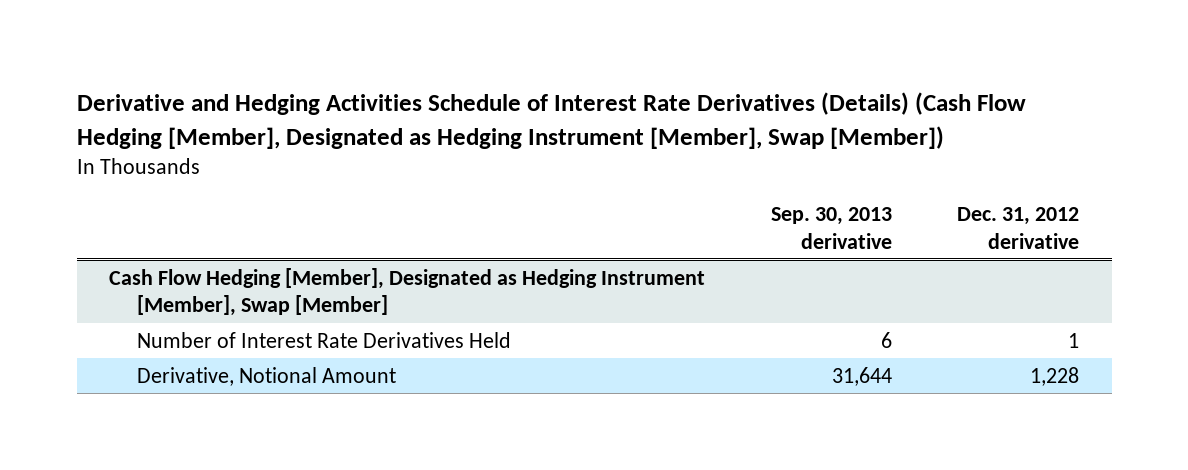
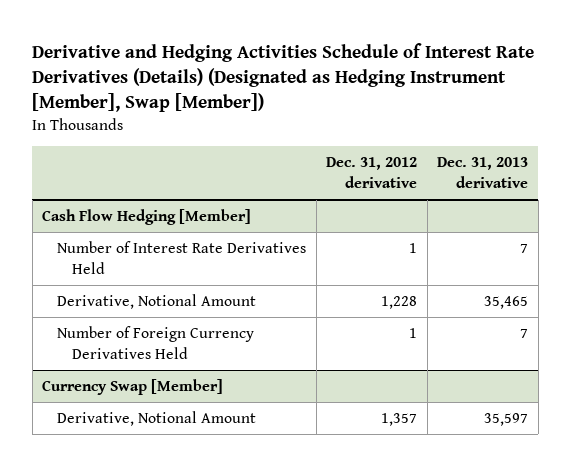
- Derivative and Hedging Activities Schedule of Interest Rate Derivatives (Details) (Cash Flow Hedging [Member], Designated as Hedging Instrument [Member], Swap [Member])
+ Derivative and Hedging Activities Schedule of Interest Rate Derivatives (Details) (Designated as Hedging Instrument [Member], Swap [Member])
- | Sep. 30, 2013 derivative | Dec. 31, 2012 derivative
+ | Dec. 31, 2012 derivative | Dec. 31, 2013 derivative
- Cash Flow Hedging [Member], Designated as Hedging Instrument [Member], Swap [Member]
+ Cash Flow Hedging [Member]
+ Number of Foreign Currency Derivatives Held | 1 | 7
+ Currency Swap [Member]
+ Derivative, Notional Amount | 1,357 | 35,597

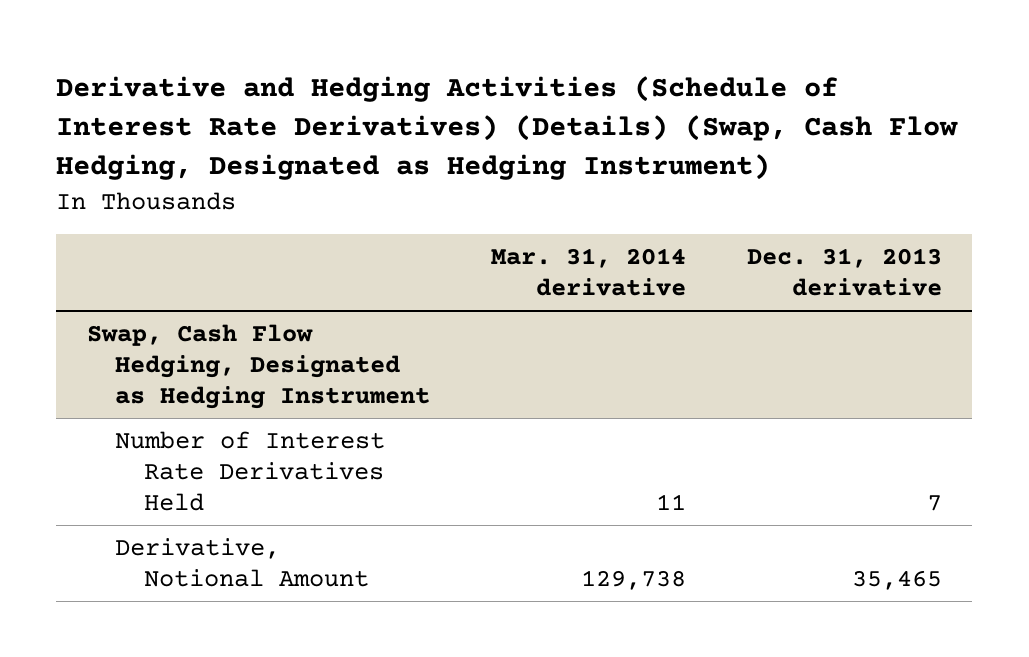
- Derivative and Hedging Activities Schedule of Interest Rate Derivatives (Details) (Designated as Hedging Instrument [Member], Swap [Member])
+ Derivative and Hedging Activities (Schedule of Interest Rate Derivatives) (Details) (Swap, Cash Flow Hedging, Designated as Hedging Instrument)
- | Dec. 31, 2012 derivative | Dec. 31, 2013 derivative
+ | Mar. 31, 2014 derivative | Dec. 31, 2013 derivative
- Cash Flow Hedging [Member]
+ Swap, Cash Flow Hedging, Designated as Hedging Instrument
- Number of Foreign Currency Derivatives Held | 1 | 7
- Currency Swap [Member]
- Derivative, Notional Amount | 1,357 | 35,597

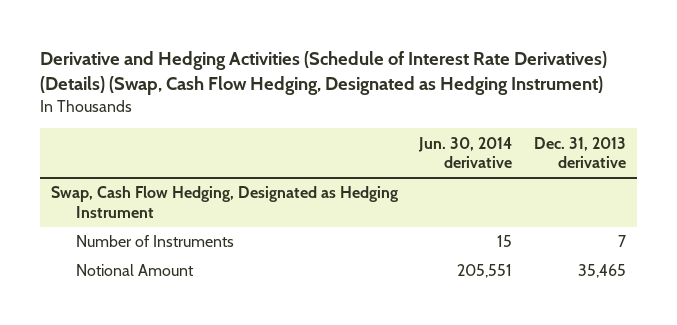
- | Mar. 31, 2014 derivative | Dec. 31, 2013 derivative
+ | Jun. 30, 2014 derivative | Dec. 31, 2013 derivative
@ Swap, Cash Flow Hedging, Designated as Hedging Instrument
- Number of Interest Rate Derivatives Held | 11 | 7
- Derivative, Notional Amount | 129,738 | 35,465
+ Number of Instruments | 15 | 7
+ Notional Amount | 205,551 | 35,465

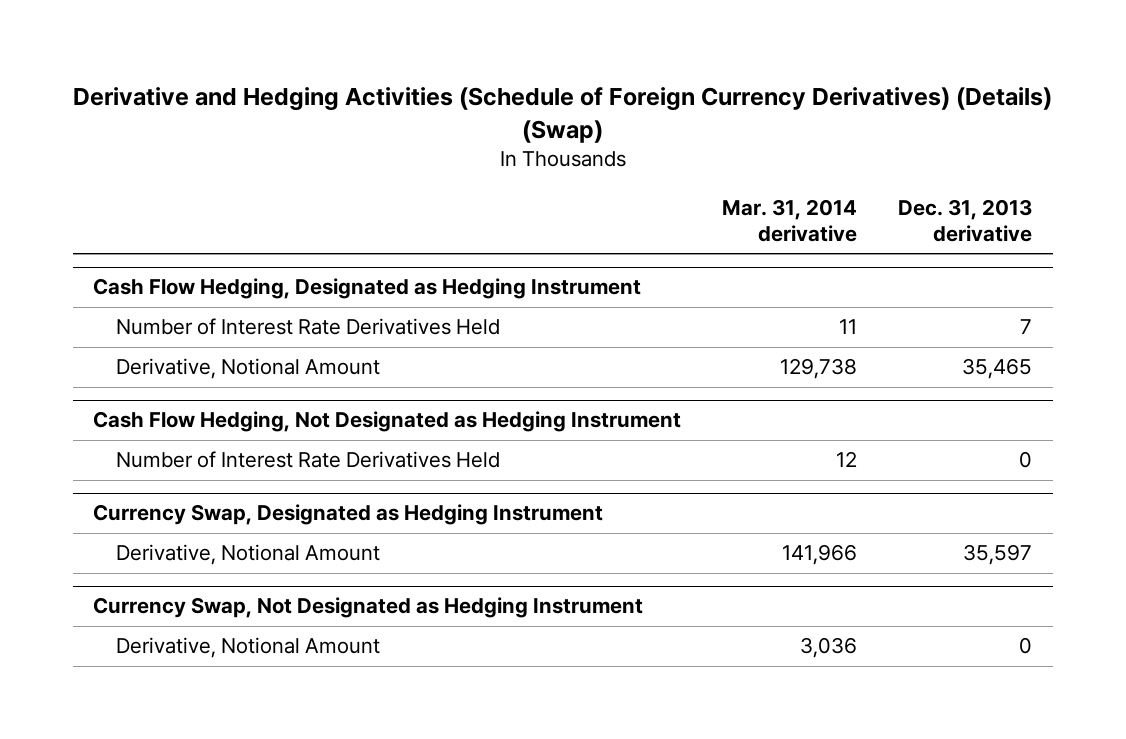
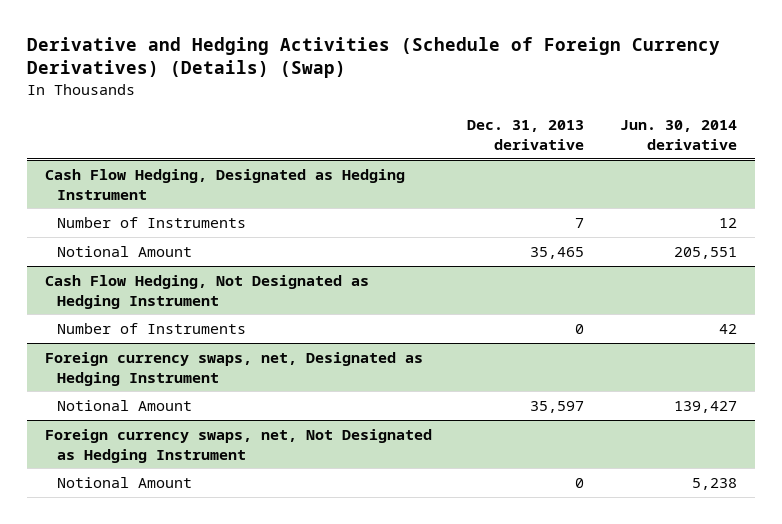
- | Mar. 31, 2014 derivative | Dec. 31, 2013 derivative
+ | Dec. 31, 2013 derivative | Jun. 30, 2014 derivative
@ Cash Flow Hedging, Designated as Hedging Instrument
- Number of Interest Rate Derivatives Held | 11 | 7
- Derivative, Notional Amount | 129,738 | 35,465
+ Number of Instruments | 7 | 12
+ Notional Amount | 35,465 | 205,551
@ Cash Flow Hedging, Not Designated as Hedging Instrument
- Number of Interest Rate Derivatives Held | 12 | 0
- Currency Swap, Designated as Hedging Instrument
- Derivative, Notional Amount | 141,966 | 35,597
- Currency Swap, Not Designated as Hedging Instrument
- Derivative, Notional Amount | 3,036 | 0
@ Cash Flow Hedging, Not Designated as Hedging Instrument
+ Number of Instruments | 0 | 42
+ Foreign currency swaps, net, Designated as Hedging Instrument
+ Notional Amount | 35,597 | 139,427
+ Foreign currency swaps, net, Not Designated as Hedging Instrument
+ Notional Amount | 0 | 5,238

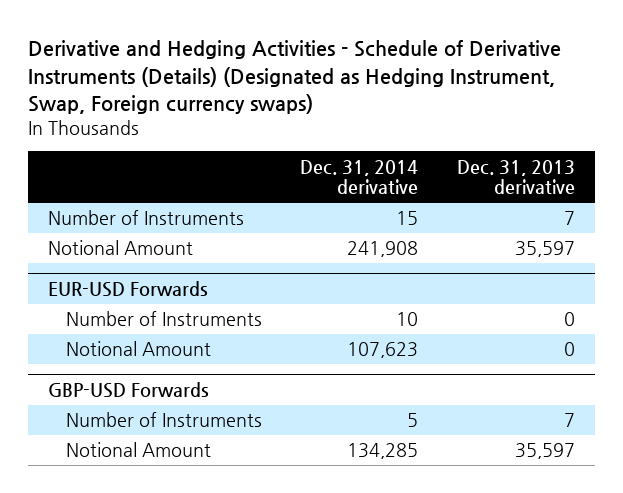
- Derivative and Hedging Activities (Schedule of Foreign Currency Derivatives) (Details) (Swap)
+ Derivative and Hedging Activities - Schedule of Derivative Instruments (Details) (Designated as Hedging Instrument, Swap, Foreign currency swaps)
- | Dec. 31, 2013 derivative | Jun. 30, 2014 derivative
+ | Dec. 31, 2014 derivative | Dec. 31, 2013 derivative
- Cash Flow Hedging, Designated as Hedging Instrument
- Notional Amount | 35,465 | 205,551
- Cash Flow Hedging, Not Designated as Hedging Instrument
- Number of Instruments | 0 | 42
- Foreign currency swaps, net, Designated as Hedging Instrument
- Foreign currency swaps, net, Not Designated as Hedging Instrument
+ EUR-USD Forwards
+ Number of Instruments | 10 | 0
+ GBP-USD Forwards
+ Number of Instruments | 5 | 7
+ Notional Amount | 134,285 | 35,597

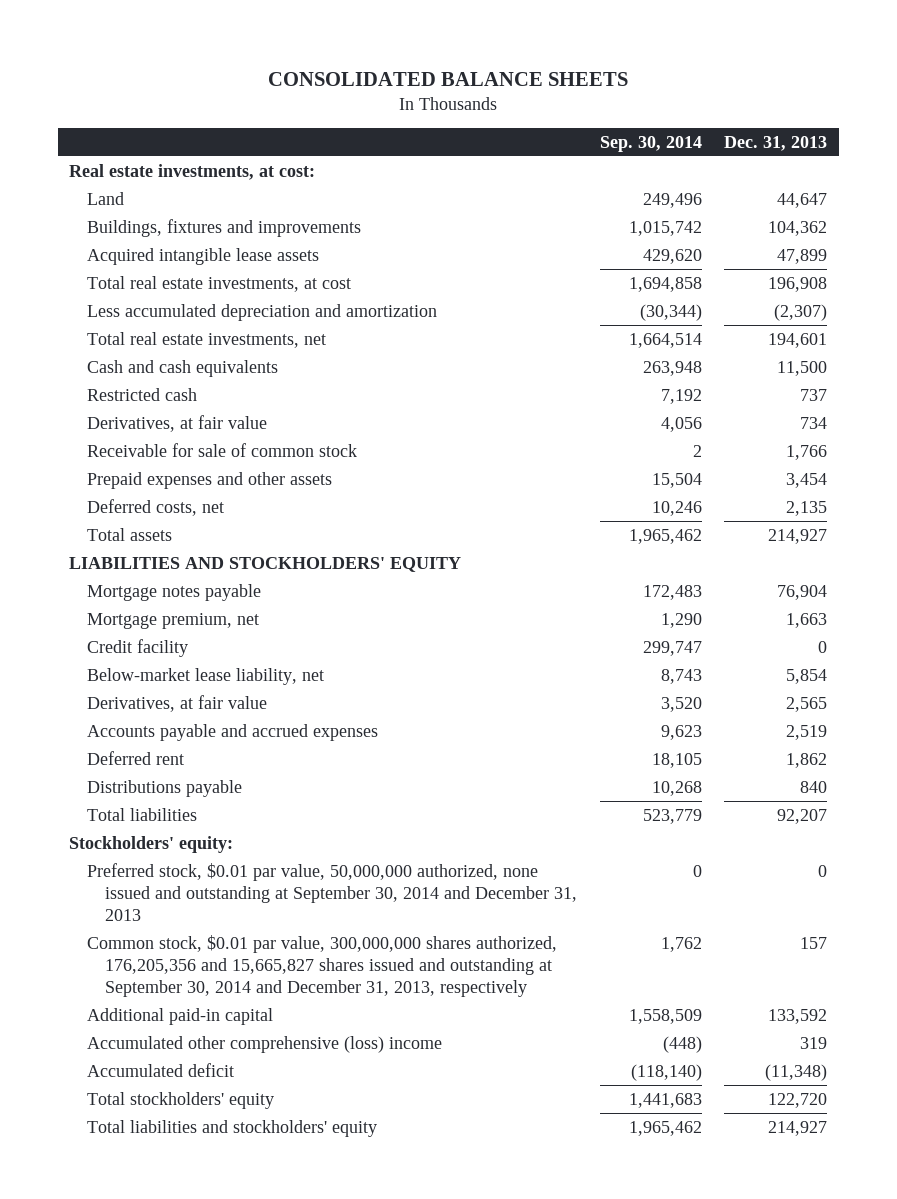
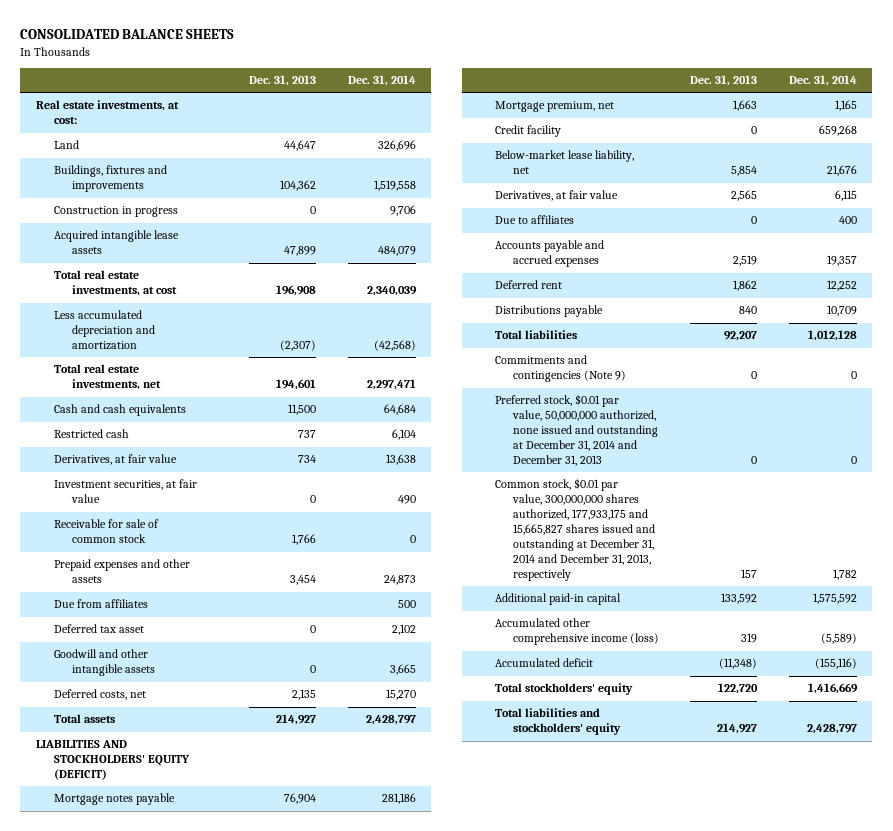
- | Sep. 30, 2014 | Dec. 31, 2013
+ | Dec. 31, 2013 | Dec. 31, 2014
+ Construction in progress | 0 | 9,706
+ Investment securities, at fair value | 0 | 490
+ Due from affiliates | | 500
+ Deferred tax asset | 0 | 2,102
+ Goodwill and other intangible assets | 0 | 3,665
- LIABILITIES AND STOCKHOLDERS' EQUITY
+ LIABILITIES AND STOCKHOLDERS' EQUITY (DEFICIT)
+ Due to affiliates | 0 | 400
- Stockholders' equity:
- Preferred stock, $0.01 par value, 50,000,000 authorized, none issued and outstanding at September 30, 2014 and December 31, 2013 | 0 | 0
- Common stock, $0.01 par value, 300,000,000 shares authorized, 176,205,356 and 15,665,827 shares issued and outstanding at September 30, 2014 and December 31, 2013, respectively | 1,762 | 157
+ Commitments and contingencies (Note 9) | 0 | 0
+ Preferred stock, $0.01 par value, 50,000,000 authorized, none issued and outstanding at December 31, 2014 and December 31, 2013 | 0 | 0
+ Common stock, $0.01 par value, 300,000,000 shares authorized, 177,933,175 and 15,665,827 shares issued and outstanding at December 31, 2014 and December 31, 2013, respectively | 157 | 1,782
- Accumulated other comprehensive (loss) income | (448) | 319
+ Accumulated other comprehensive income (loss) | 319 | (5,589)

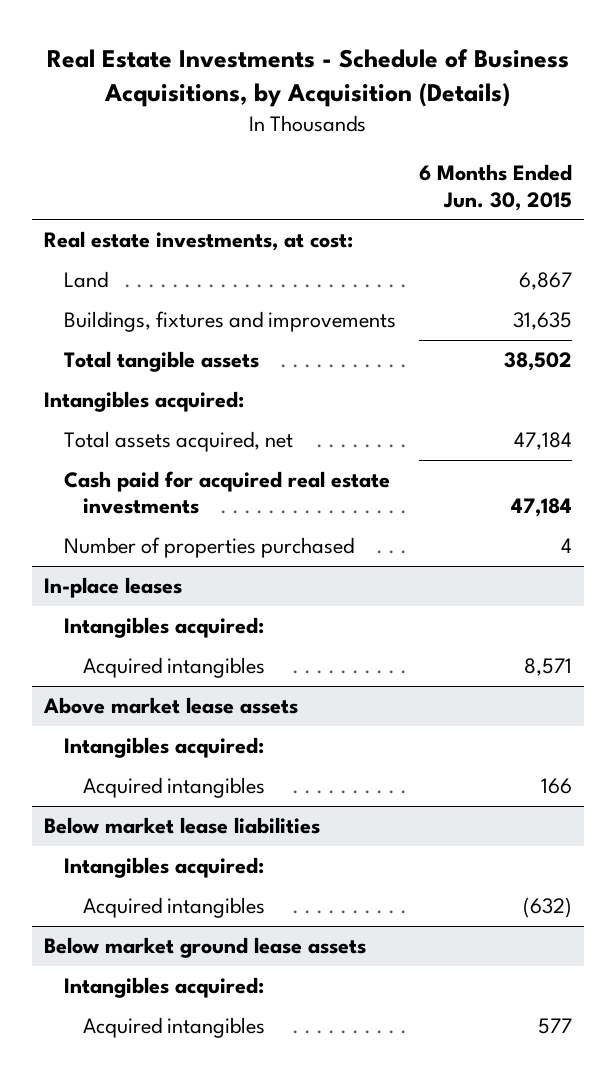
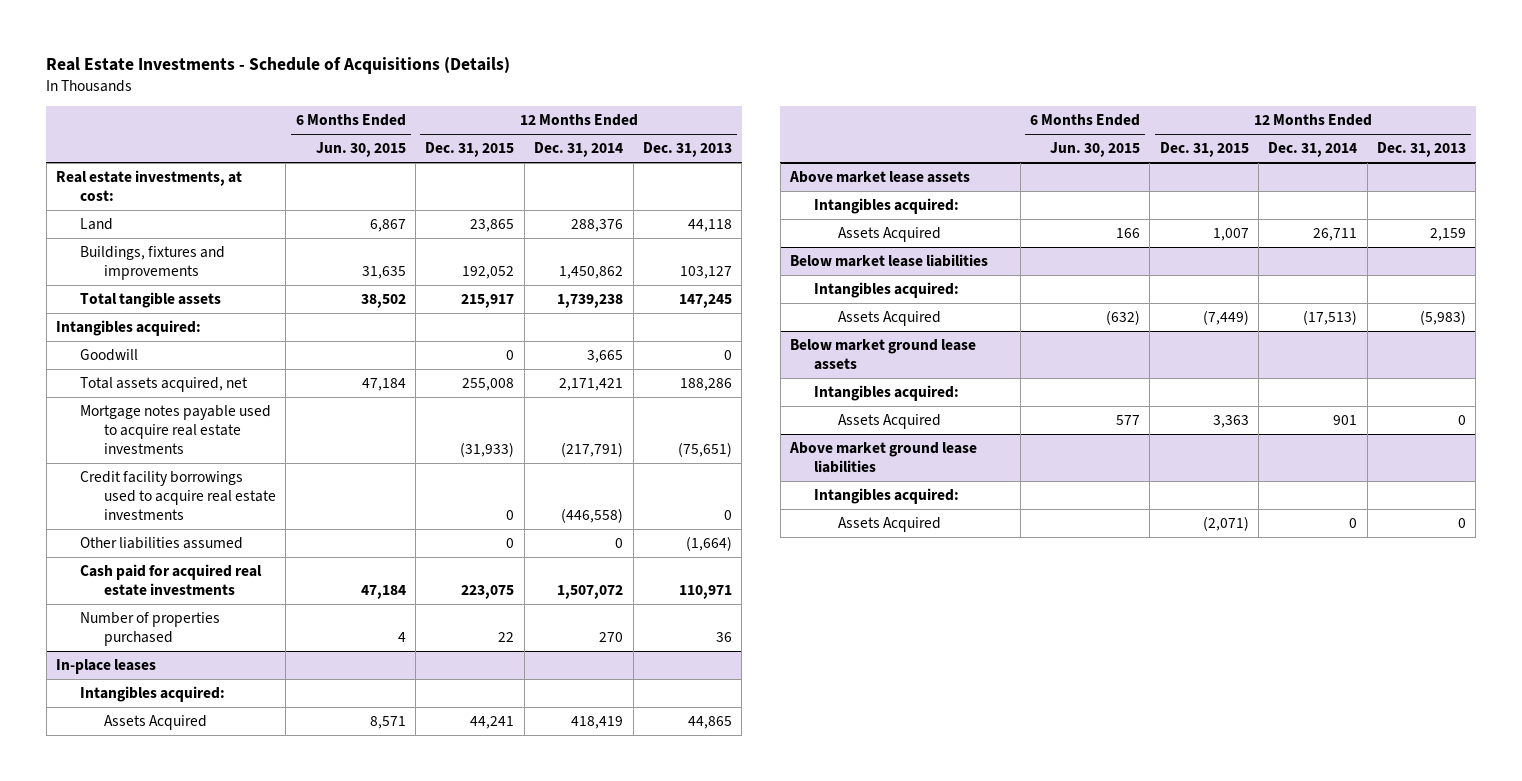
- Real Estate Investments - Schedule of Business Acquisitions, by Acquisition (Details)
+ Real Estate Investments - Schedule of Acquisitions (Details)
- | 6 Months Ended Jun. 30, 2015
+ | 6 Months Ended Jun. 30, 2015 | 12 Months Ended Dec. 31, 2015 | 12 Months Ended Dec. 31, 2014 | 12 Months Ended Dec. 31, 2013
+ Goodwill | | 0 | 3,665 | 0
+ Mortgage notes payable used to acquire real estate investments | | (31,933) | (217,791) | (75,651)
+ Credit facility borrowings used to acquire real estate investments | | 0 | (446,558) | 0
+ Other liabilities assumed | | 0 | 0 | (1,664)
@ In-place leases
- Acquired intangibles | 8,571
+ Assets Acquired | 8,571 | 44,241 | 418,419 | 44,865
@ Above market lease assets
- Acquired intangibles | 166
+ Assets Acquired | 166 | 1,007 | 26,711 | 2,159
@ Below market lease liabilities
- Acquired intangibles | (632)
+ Assets Acquired | (632) | (7,449) | (17,513) | (5,983)
@ Below market ground lease assets
- Acquired intangibles | 577
+ Assets Acquired | 577 | 3,363 | 901 | 0
+ Above market ground lease liabilities
+ Intangibles acquired:
+ Assets Acquired | | (2,071) | 0 | 0

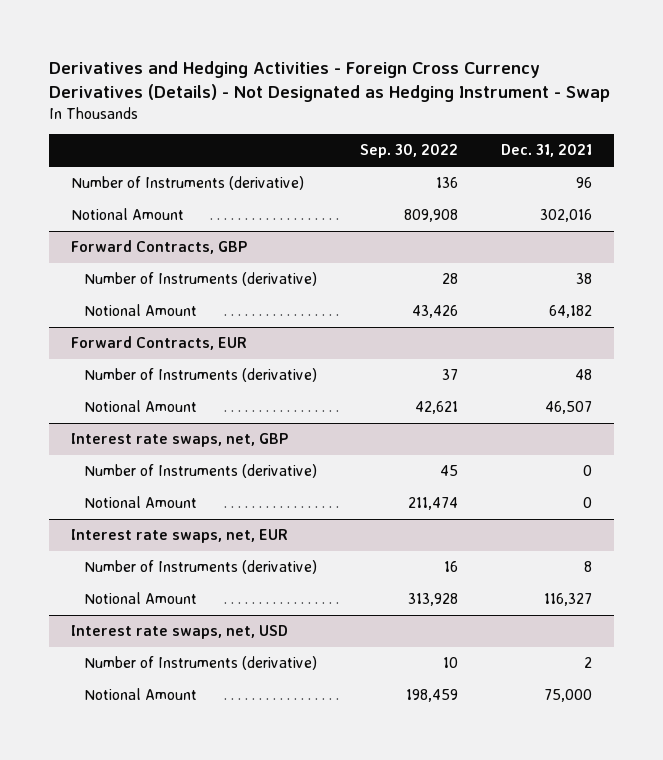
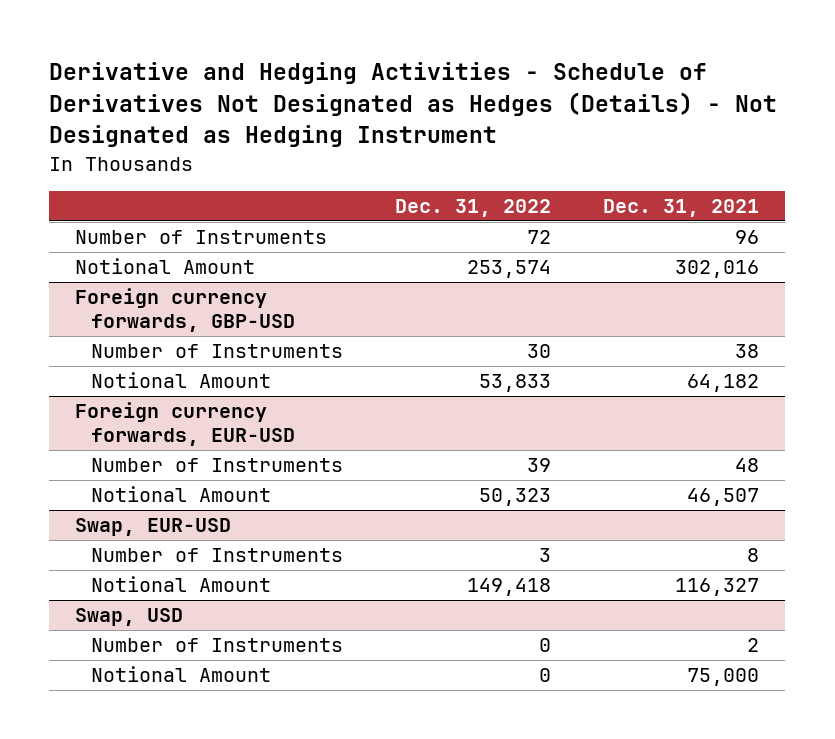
- Derivatives and Hedging Activities - Foreign Cross Currency Derivatives (Details) - Not Designated as Hedging Instrument - Swap
+ Derivative and Hedging Activities - Schedule of Derivatives Not Designated as Hedges (Details) - Not Designated as Hedging Instrument
- | Sep. 30, 2022 | Dec. 31, 2021
+ | Dec. 31, 2022 | Dec. 31, 2021
- Number of Instruments (derivative) | 136 | 96
+ Number of Instruments | 72 | 96
- Forward Contracts, GBP
- Number of Instruments (derivative) | 28 | 38
+ Foreign currency forwards, GBP-USD
+ Number of Instruments | 30 | 38
- Forward Contracts, EUR
- Number of Instruments (derivative) | 37 | 48
+ Foreign currency forwards, EUR-USD
+ Number of Instruments | 39 | 48
- Interest rate swaps, net, GBP
- Number of Instruments (derivative) | 45 | 0
- Notional Amount | 211,474 | 0
- Interest rate swaps, net, EUR
- Number of Instruments (derivative) | 16 | 8
+ Swap, EUR-USD
+ Number of Instruments | 3 | 8
- Interest rate swaps, net, USD
- Number of Instruments (derivative) | 10 | 2
+ Swap, USD
+ Number of Instruments | 0 | 2

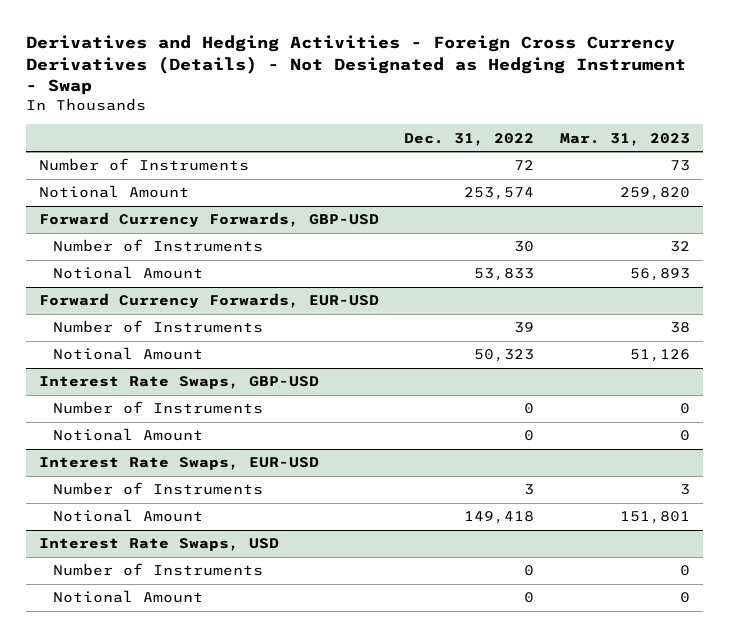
- Derivative and Hedging Activities - Schedule of Derivatives Not Designated as Hedges (Details) - Not Designated as Hedging Instrument
+ Derivatives and Hedging Activities - Foreign Cross Currency Derivatives (Details) - Not Designated as Hedging Instrument - Swap
- | Dec. 31, 2022 | Dec. 31, 2021
+ | Dec. 31, 2022 | Mar. 31, 2023
- Foreign currency forwards, GBP-USD
+ Forward Currency Forwards, GBP-USD
- Foreign currency forwards, EUR-USD
+ Forward Currency Forwards, EUR-USD
- Swap, EUR-USD
+ Interest Rate Swaps, GBP-USD
+ Number of Instruments | 0 | 0
+ Notional Amount | 0 | 0
+ Interest Rate Swaps, EUR-USD
- Swap, USD
+ Interest Rate Swaps, USD

